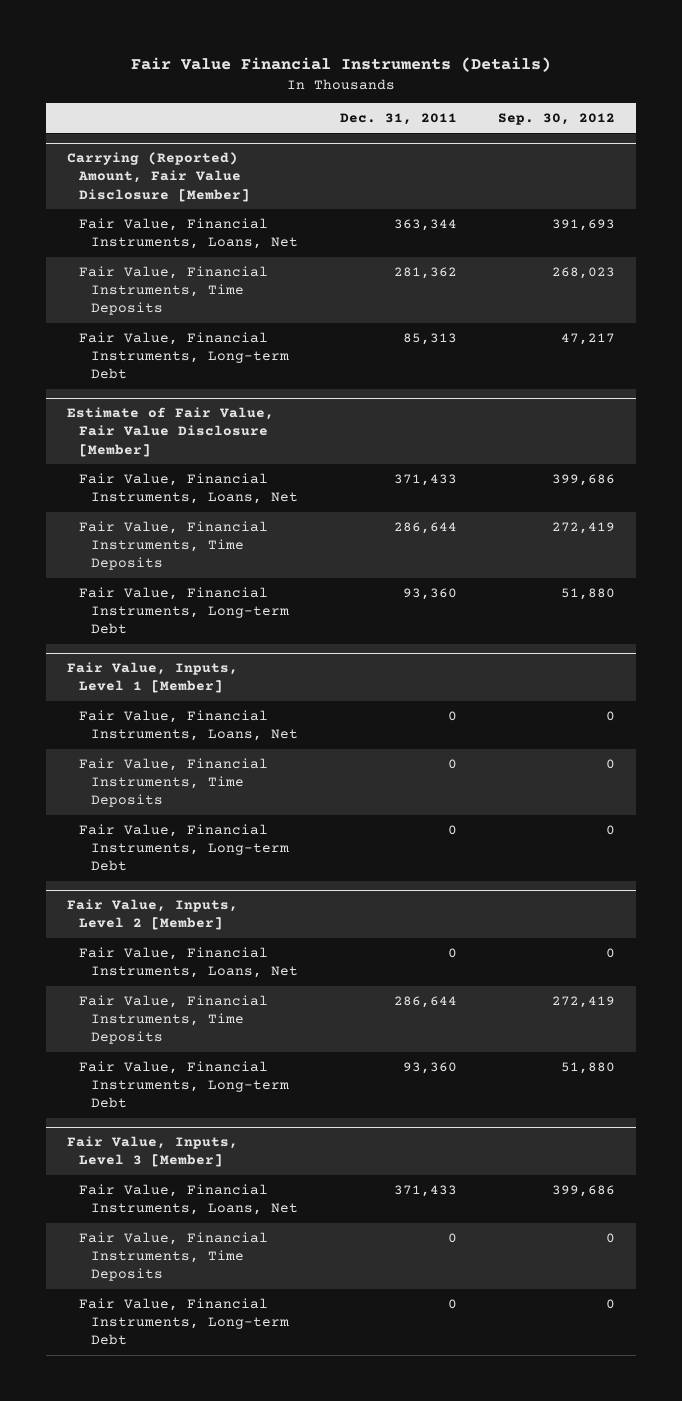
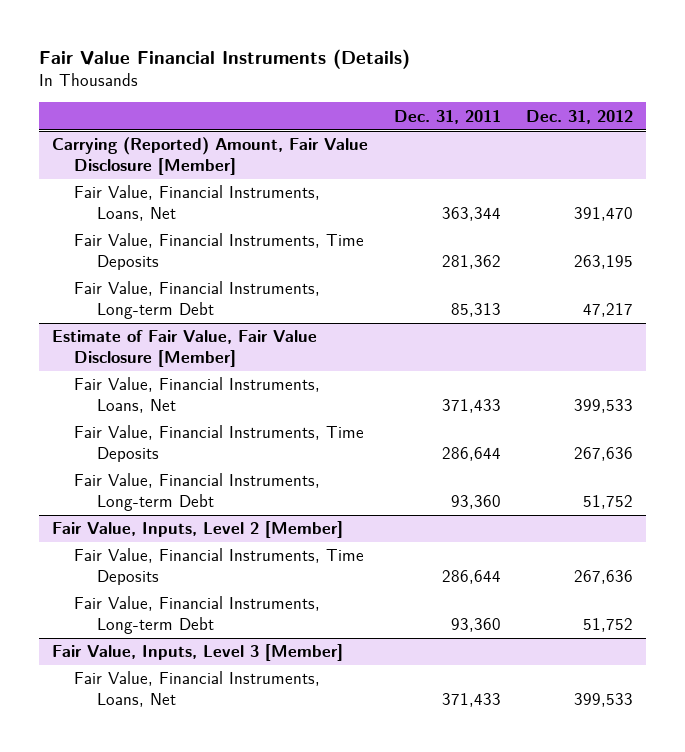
- | Dec. 31, 2011 | Sep. 30, 2012
+ | Dec. 31, 2011 | Dec. 31, 2012
- Fair Value, Inputs, Level 1 [Member]
- Fair Value, Financial Instruments, Loans, Net | 0 | 0
- Fair Value, Financial Instruments, Time Deposits | 0 | 0
- Fair Value, Financial Instruments, Long-term Debt | 0 | 0
@ Fair Value, Inputs, Level 2 [Member]
- Fair Value, Financial Instruments, Loans, Net | 0 | 0
@ Fair Value, Inputs, Level 3 [Member]
- Fair Value, Financial Instruments, Time Deposits | 0 | 0
- Fair Value, Financial Instruments, Long-term Debt | 0 | 0

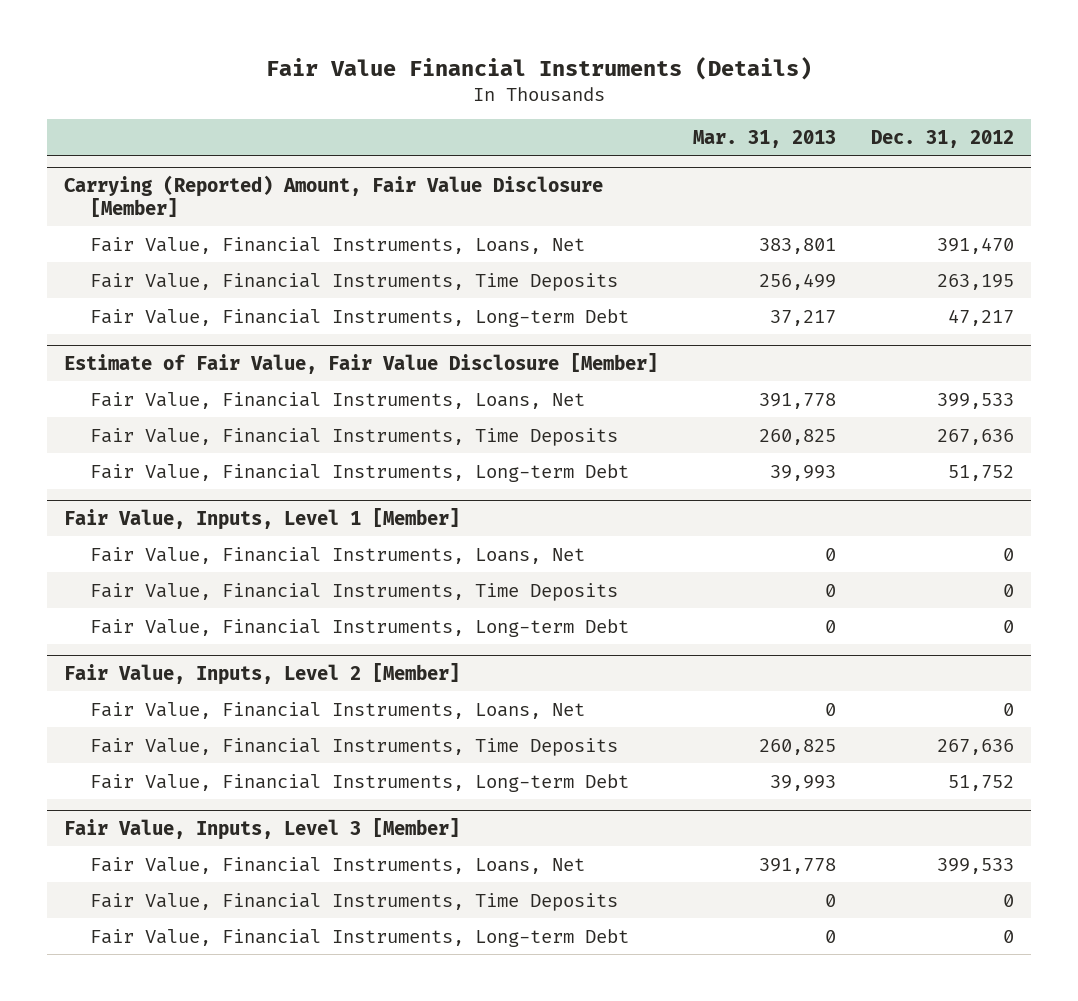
- | Dec. 31, 2011 | Dec. 31, 2012
+ | Mar. 31, 2013 | Dec. 31, 2012
+ Fair Value, Inputs, Level 1 [Member]
+ Fair Value, Financial Instruments, Loans, Net | 0 | 0
+ Fair Value, Financial Instruments, Time Deposits | 0 | 0
+ Fair Value, Financial Instruments, Long-term Debt | 0 | 0
@ Fair Value, Inputs, Level 2 [Member]
+ Fair Value, Financial Instruments, Loans, Net | 0 | 0
@ Fair Value, Inputs, Level 3 [Member]
+ Fair Value, Financial Instruments, Time Deposits | 0 | 0
+ Fair Value, Financial Instruments, Long-term Debt | 0 | 0

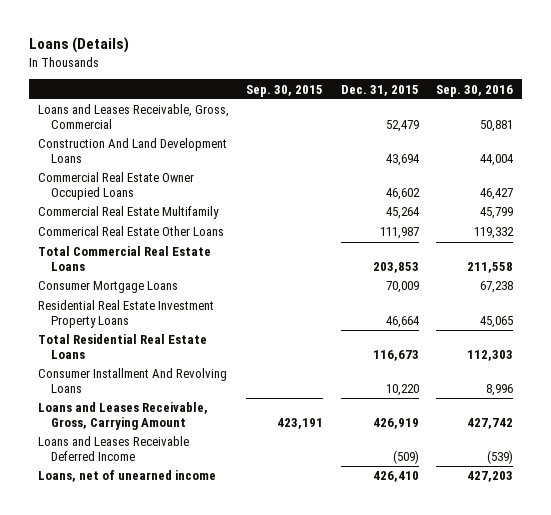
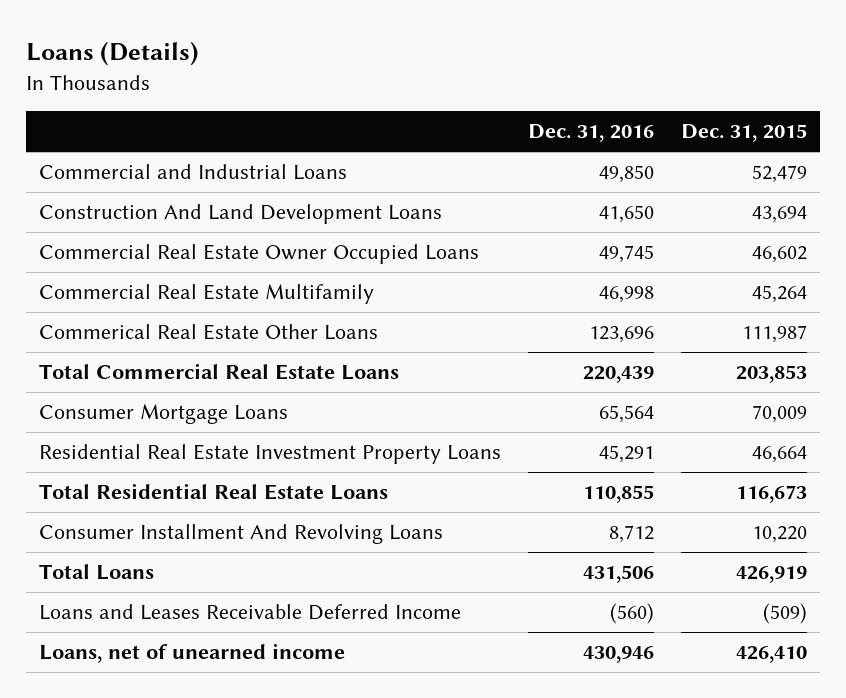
- | Sep. 30, 2015 | Dec. 31, 2015 | Sep. 30, 2016
+ | Dec. 31, 2016 | Dec. 31, 2015
- Loans and Leases Receivable, Gross, Commercial | | 52,479 | 50,881
+ Commercial and Industrial Loans | 49,850 | 52,479
- Loans and Leases Receivable, Gross, Carrying Amount | 423,191 | 426,919 | 427,742
+ Total Loans | 431,506 | 426,919

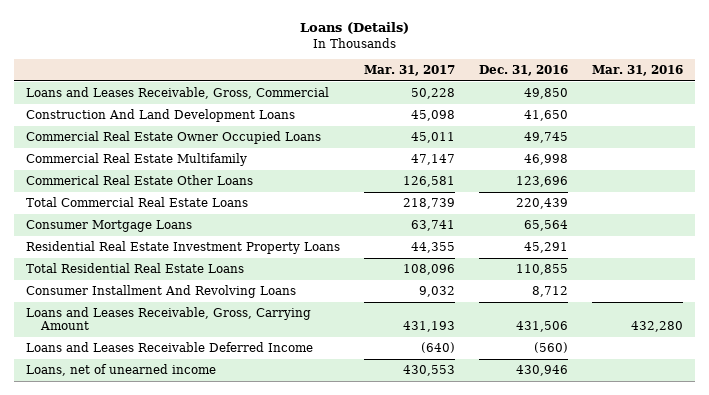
- | Dec. 31, 2016 | Dec. 31, 2015
+ | Mar. 31, 2017 | Dec. 31, 2016 | Mar. 31, 2016
- Commercial and Industrial Loans | 49,850 | 52,479
+ Loans and Leases Receivable, Gross, Commercial | 50,228 | 49,850 |
- Total Loans | 431,506 | 426,919
+ Loans and Leases Receivable, Gross, Carrying Amount | 431,193 | 431,506 | 432,280

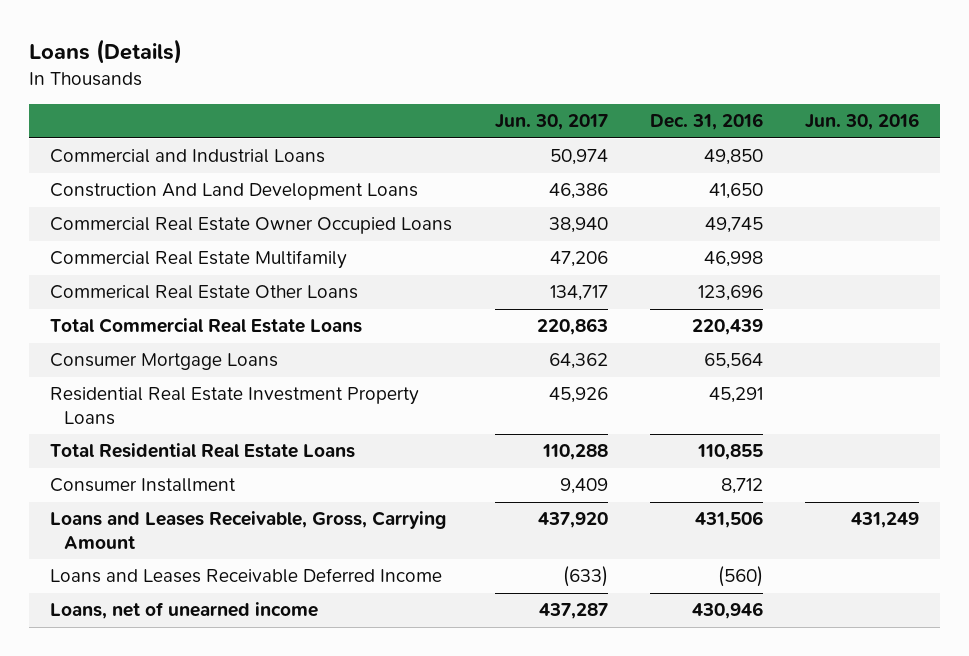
- | Mar. 31, 2017 | Dec. 31, 2016 | Mar. 31, 2016
+ | Jun. 30, 2017 | Dec. 31, 2016 | Jun. 30, 2016
- Loans and Leases Receivable, Gross, Commercial | 50,228 | 49,850 |
+ Commercial and Industrial Loans | 50,974 | 49,850 |
- Consumer Installment And Revolving Loans | 9,032 | 8,712 |
+ Consumer Installment | 9,409 | 8,712 |

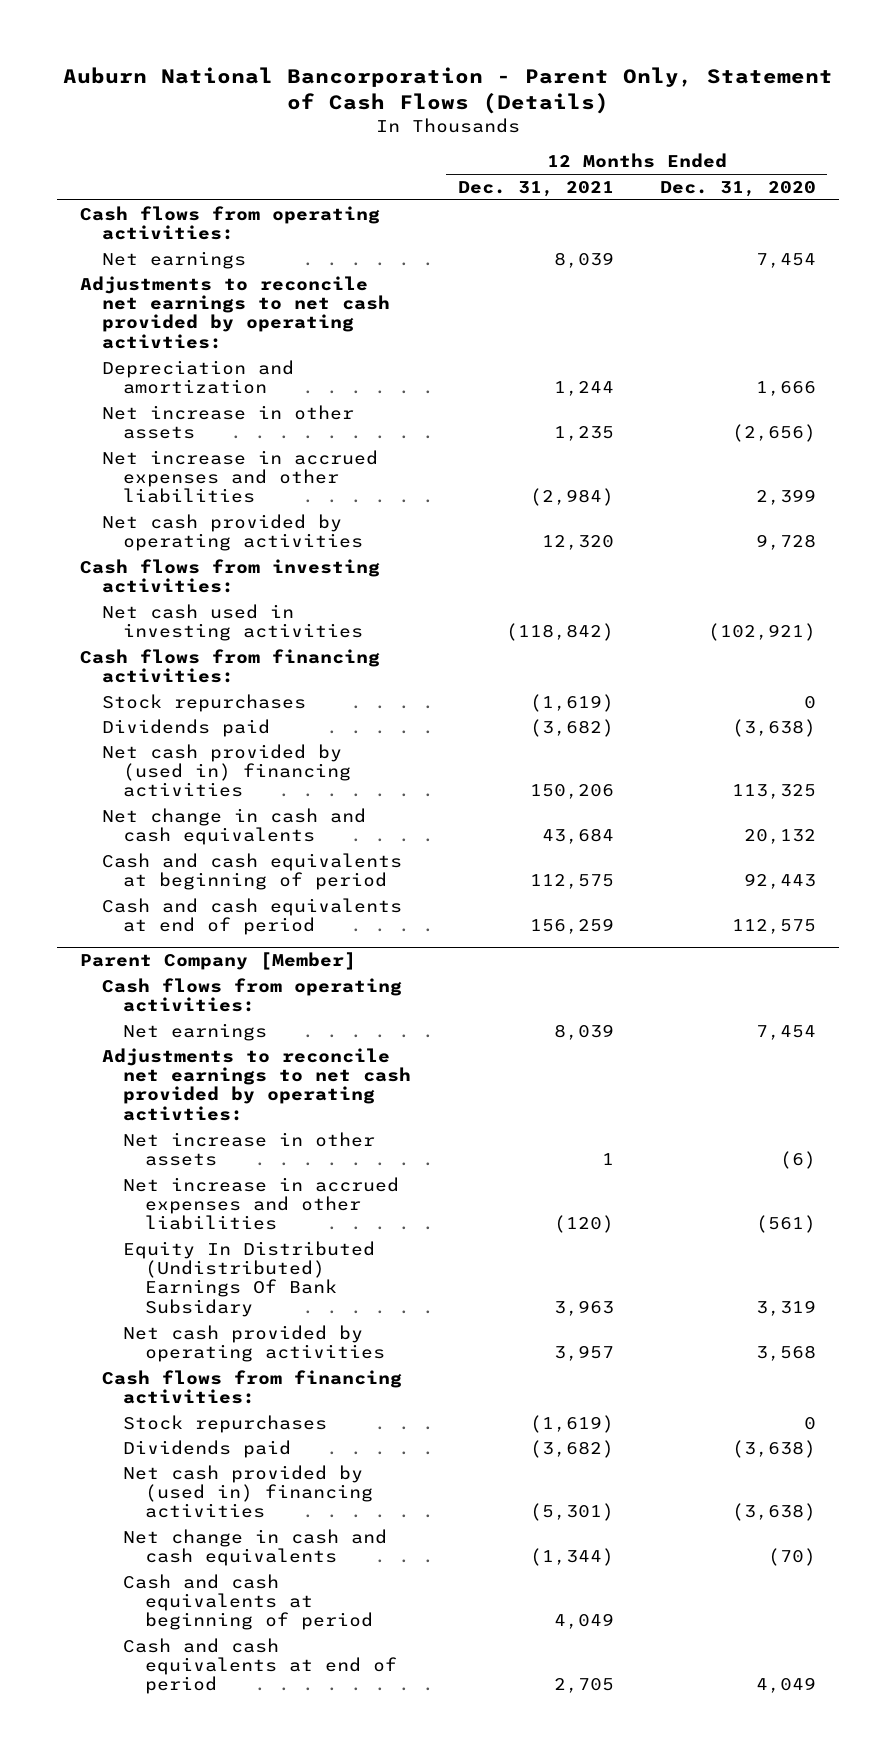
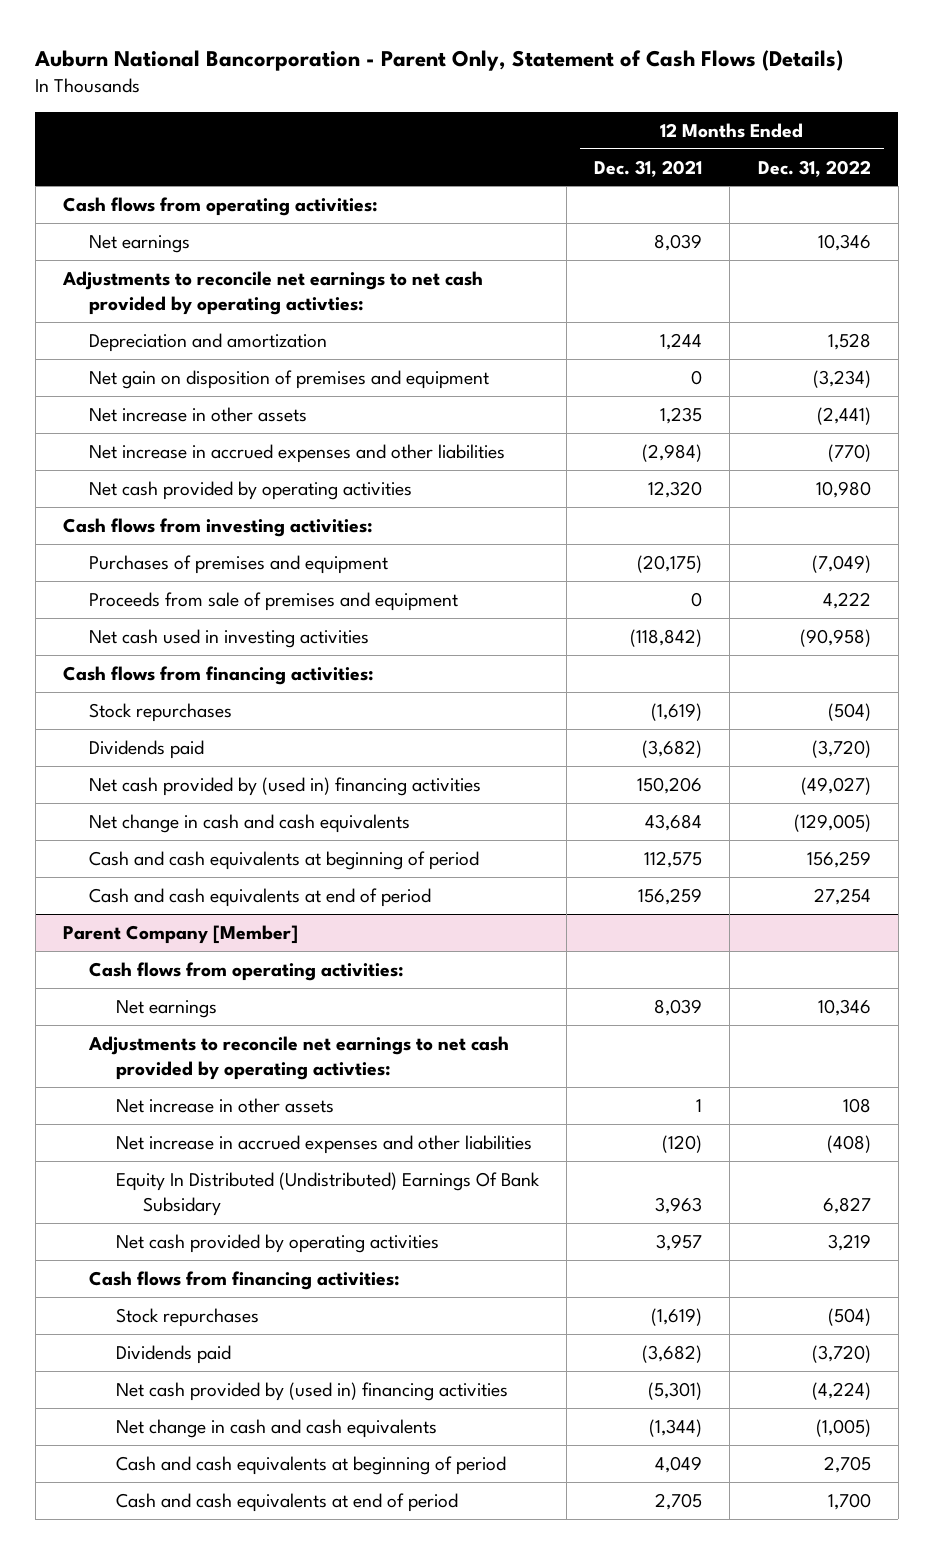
- | 12 Months Ended Dec. 31, 2021 | 12 Months Ended Dec. 31, 2020
+ | 12 Months Ended Dec. 31, 2021 | 12 Months Ended Dec. 31, 2022
+ Net gain on disposition of premises and equipment | 0 | (3,234)
+ Purchases of premises and equipment | (20,175) | (7,049)
+ Proceeds from sale of premises and equipment | 0 | 4,222

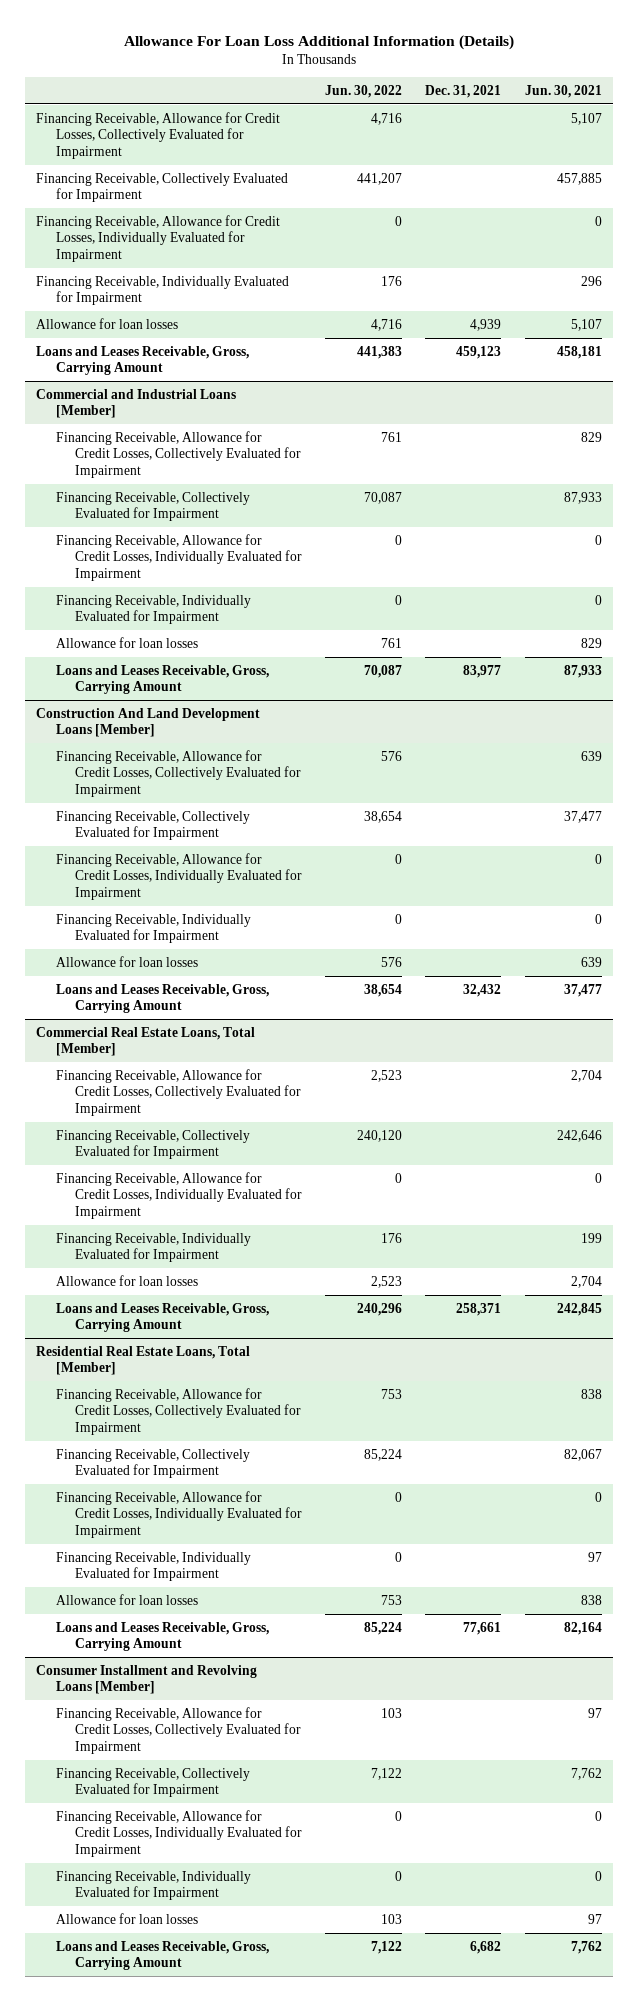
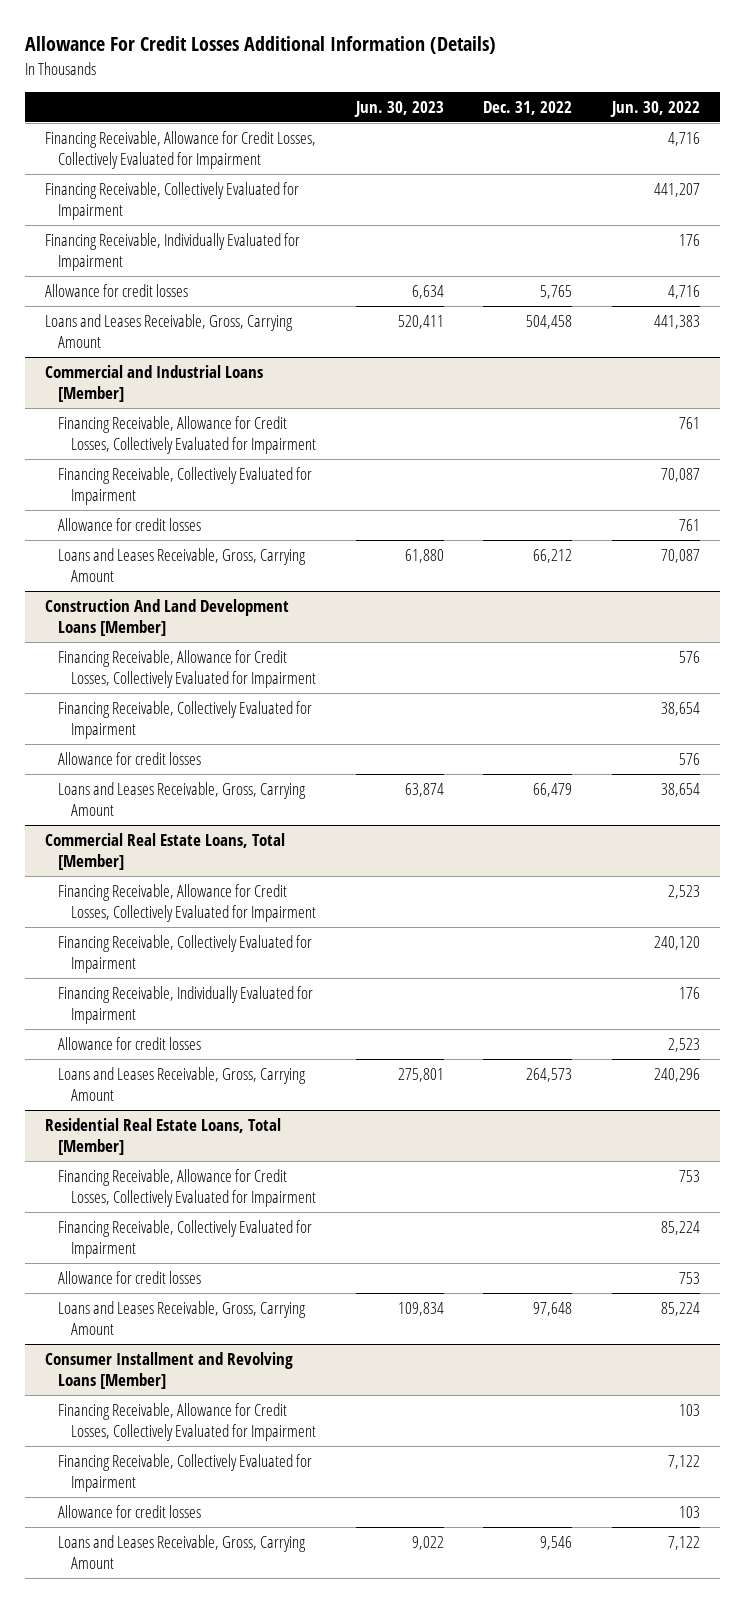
- Allowance For Loan Loss Additional Information (Details)
+ Allowance For Credit Losses Additional Information (Details)
- | Jun. 30, 2022 | Dec. 31, 2021 | Jun. 30, 2021
+ | Jun. 30, 2023 | Dec. 31, 2022 | Jun. 30, 2022
- Financing Receivable, Allowance for Credit Losses, Individually Evaluated for Impairment | 0 | | 0
- Allowance for loan losses | 4,716 | 4,939 | 5,107
+ Allowance for credit losses | 6,634 | 5,765 | 4,716
@ Commercial and Industrial Loans [Member]
- Financing Receivable, Allowance for Credit Losses, Individually Evaluated for Impairment | 0 | | 0
- Financing Receivable, Individually Evaluated for Impairment | 0 | | 0
- Allowance for loan losses | 761 | | 829
+ Allowance for credit losses | | | 761
@ Construction And Land Development Loans [Member]
- Financing Receivable, Allowance for Credit Losses, Individually Evaluated for Impairment | 0 | | 0
- Financing Receivable, Individually Evaluated for Impairment | 0 | | 0
- Allowance for loan losses | 576 | | 639
+ Allowance for credit losses | | | 576
@ Commercial Real Estate Loans, Total [Member]
- Financing Receivable, Allowance for Credit Losses, Individually Evaluated for Impairment | 0 | | 0
- Allowance for loan losses | 2,523 | | 2,704
+ Allowance for credit losses | | | 2,523
@ Residential Real Estate Loans, Total [Member]
- Financing Receivable, Allowance for Credit Losses, Individually Evaluated for Impairment | 0 | | 0
- Financing Receivable, Individually Evaluated for Impairment | 0 | | 97
- Allowance for loan losses | 753 | | 838
+ Allowance for credit losses | | | 753
@ Consumer Installment and Revolving Loans [Member]
- Financing Receivable, Allowance for Credit Losses, Individually Evaluated for Impairment | 0 | | 0
- Financing Receivable, Individually Evaluated for Impairment | 0 | | 0
- Allowance for loan losses | 103 | | 97
+ Allowance for credit losses | | | 103

